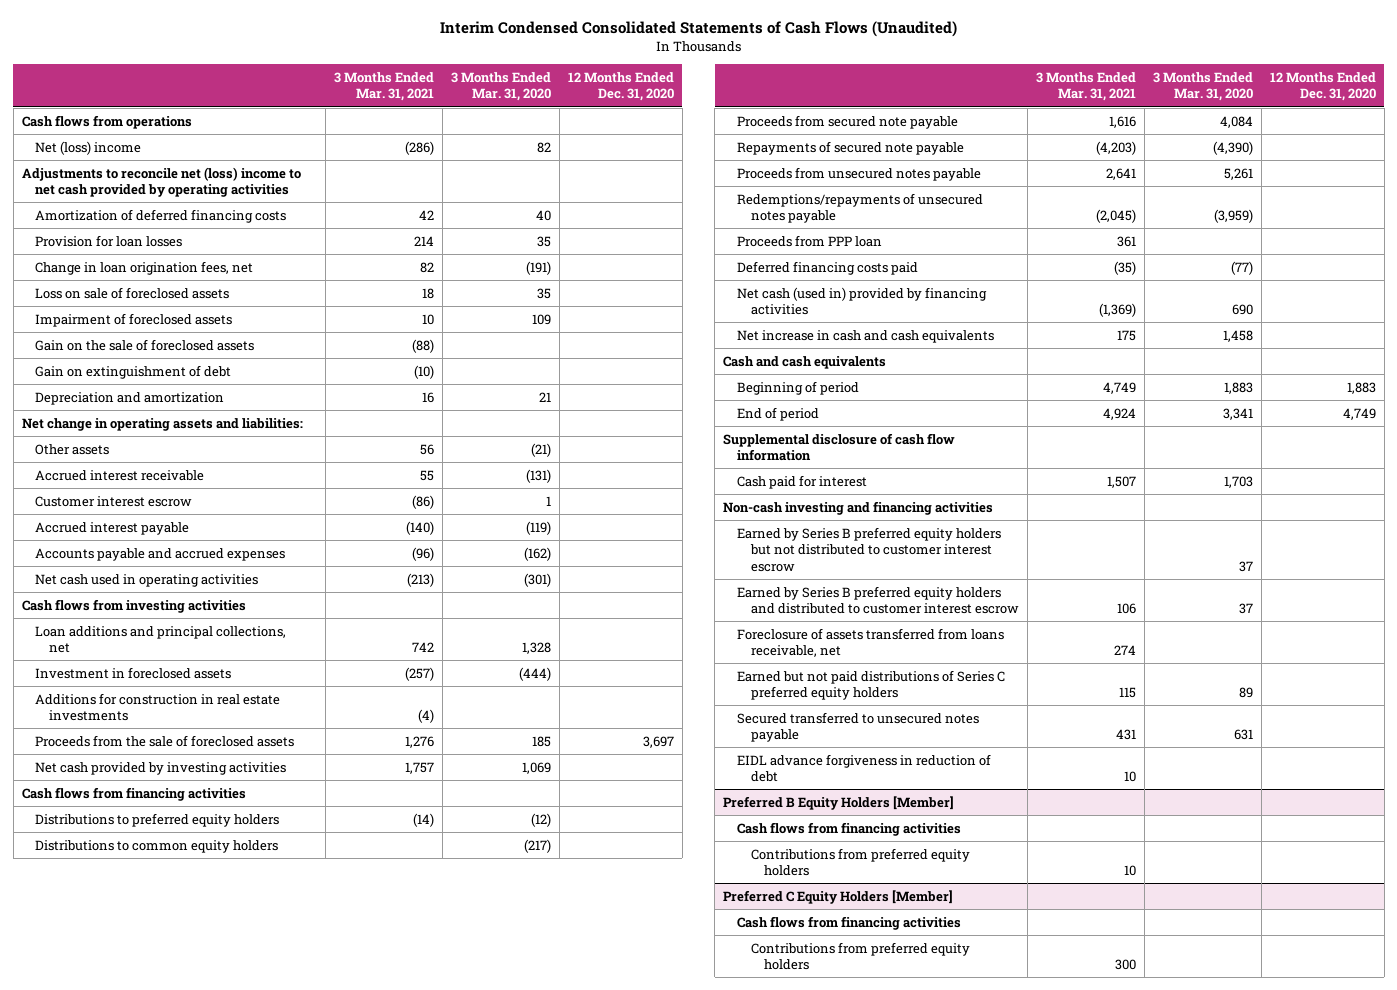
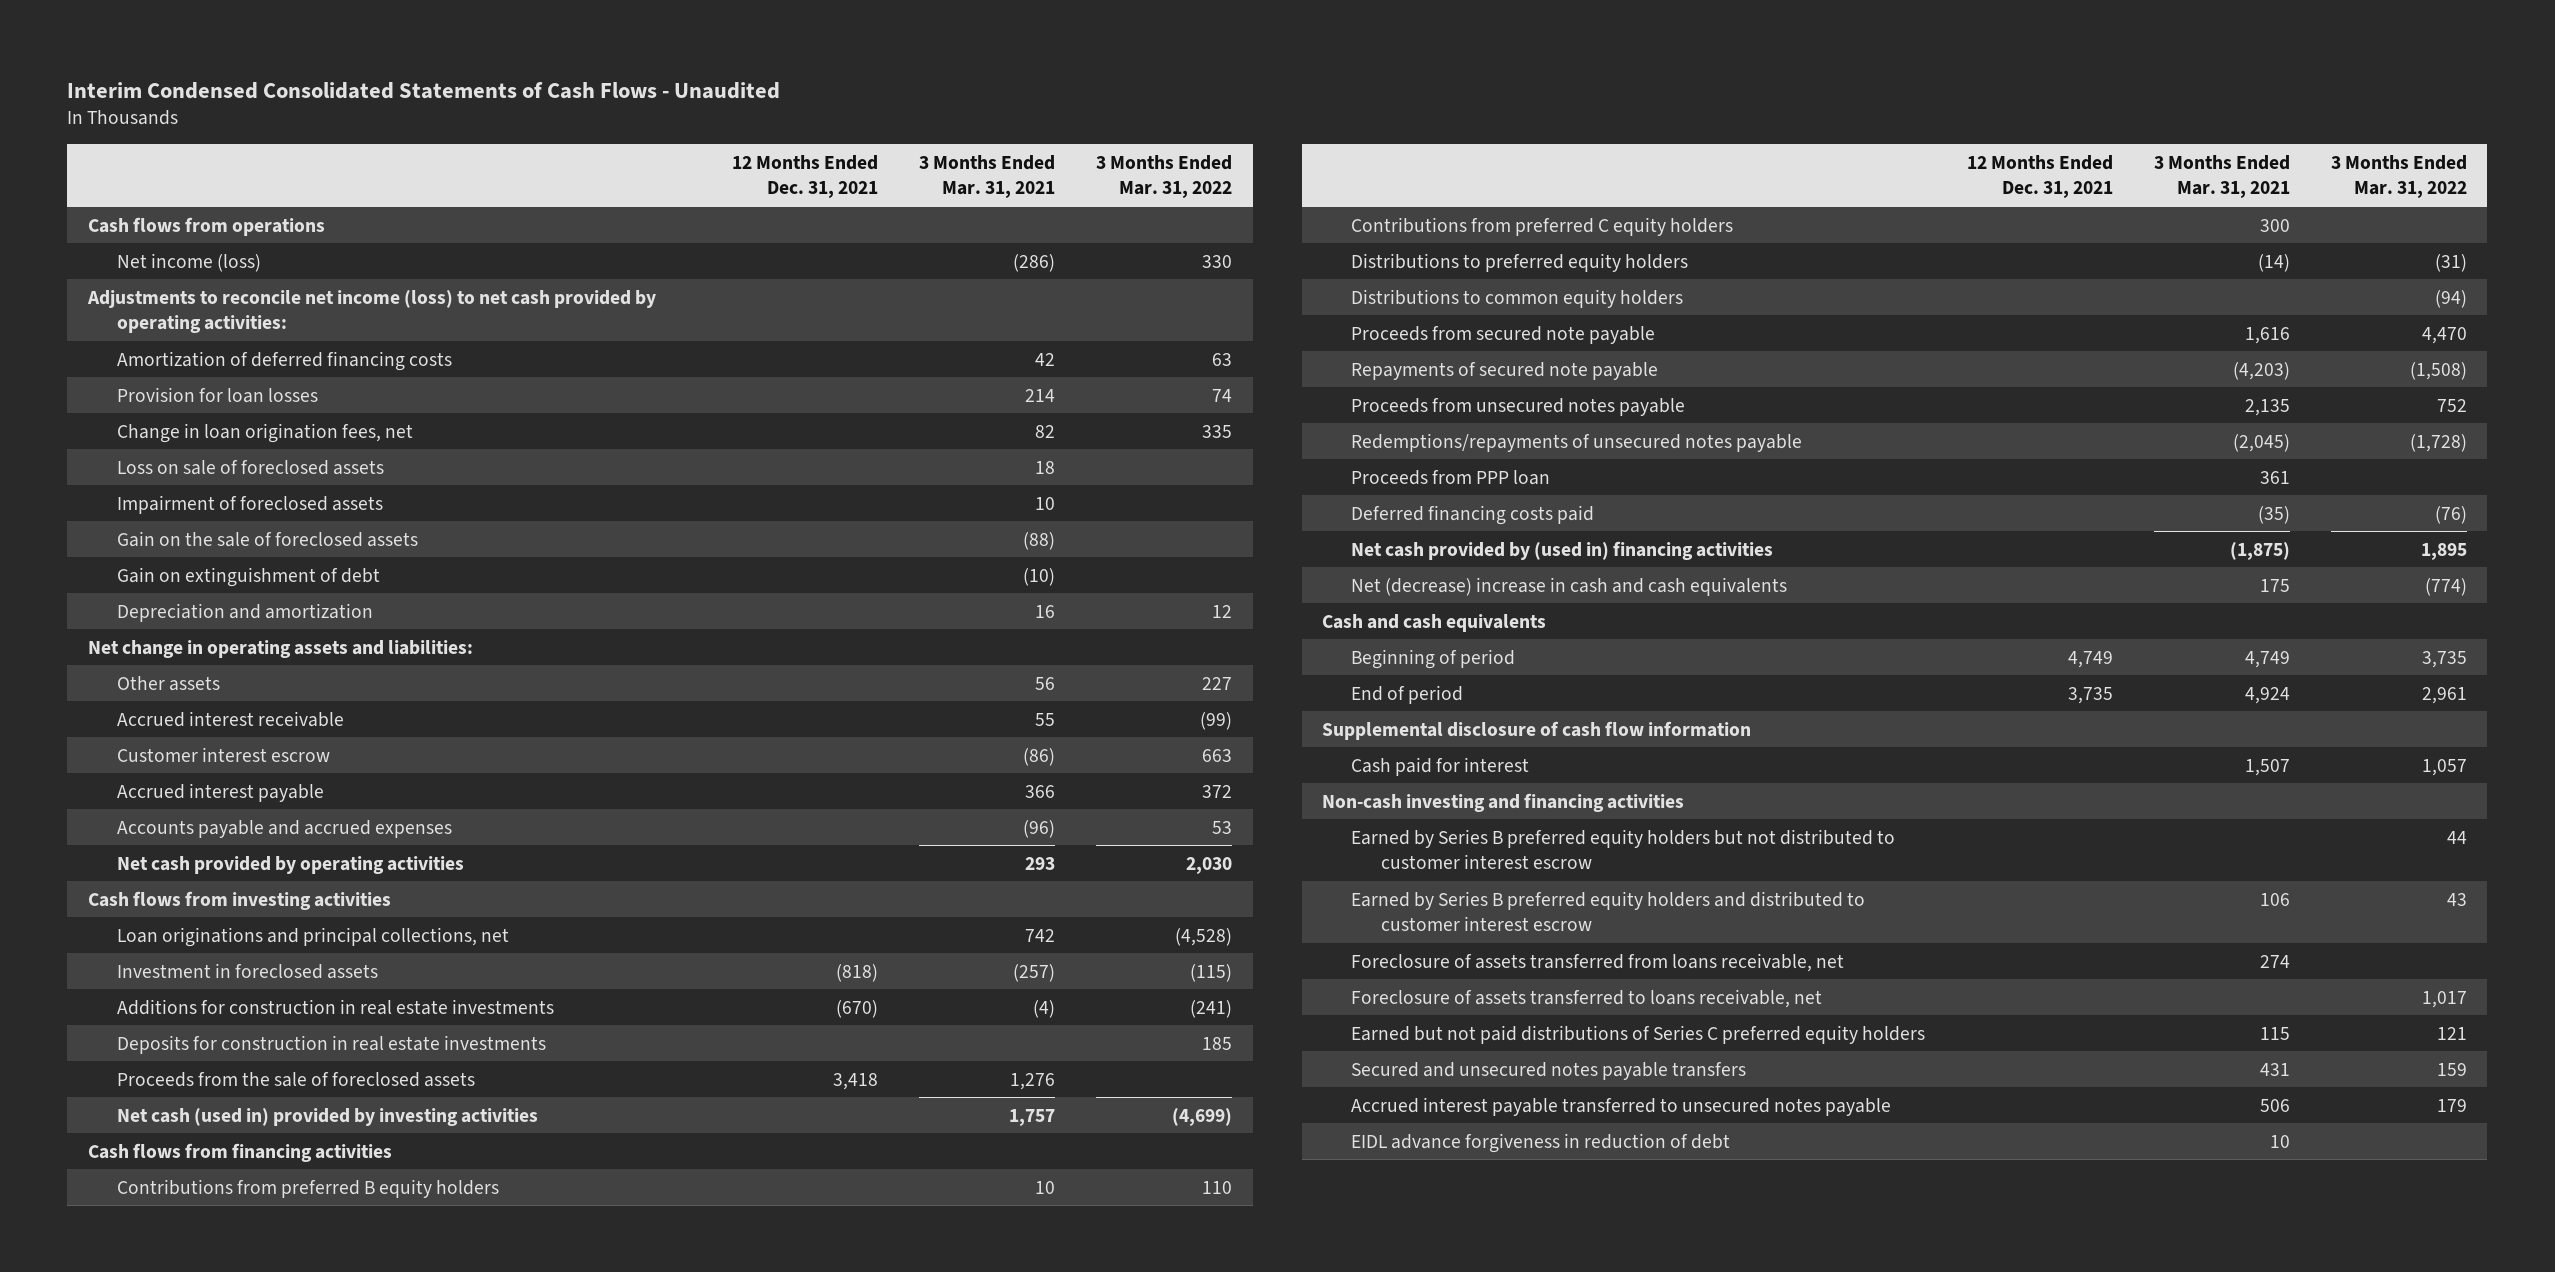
- Interim Condensed Consolidated Statements of Cash Flows (Unaudited)
+ Interim Condensed Consolidated Statements of Cash Flows - Unaudited
- | 3 Months Ended Mar. 31, 2021 | 3 Months Ended Mar. 31, 2020 | 12 Months Ended Dec. 31, 2020
+ | 12 Months Ended Dec. 31, 2021 | 3 Months Ended Mar. 31, 2021 | 3 Months Ended Mar. 31, 2022
- Net (loss) income | (286) | 82 |
- Adjustments to reconcile net (loss) income to net cash provided by operating activities
+ Net income (loss) | | (286) | 330
+ Adjustments to reconcile net income (loss) to net cash provided by operating activities:
- Accrued interest payable | (140) | (119) |
+ Accrued interest payable | | 366 | 372
- Net cash used in operating activities | (213) | (301) |
+ Net cash provided by operating activities | | 293 | 2,030
- Loan additions and principal collections, net | 742 | 1,328 |
+ Loan originations and principal collections, net | | 742 | (4,528)
+ Deposits for construction in real estate investments | | | 185
- Net cash provided by investing activities | 1,757 | 1,069 |
+ Net cash (used in) provided by investing activities | | 1,757 | (4,699)
+ Contributions from preferred B equity holders | | 10 | 110
+ Contributions from preferred C equity holders | | 300 |
- Proceeds from unsecured notes payable | 2,641 | 5,261 |
+ Proceeds from unsecured notes payable | | 2,135 | 752
- Net cash (used in) provided by financing activities | (1,369) | 690 |
- Net increase in cash and cash equivalents | 175 | 1,458 |
+ Net cash provided by (used in) financing activities | | (1,875) | 1,895
+ Net (decrease) increase in cash and cash equivalents | | 175 | (774)
+ Foreclosure of assets transferred to loans receivable, net | | | 1,017
- Secured transferred to unsecured notes payable | 431 | 631 |
+ Secured and unsecured notes payable transfers | | 431 | 159
+ Accrued interest payable transferred to unsecured notes payable | | 506 | 179
- Preferred B Equity Holders [Member]
- Cash flows from financing activities
- Contributions from preferred equity holders | 10 | |
- Preferred C Equity Holders [Member]
- Cash flows from financing activities
- Contributions from preferred equity holders | 300 | |

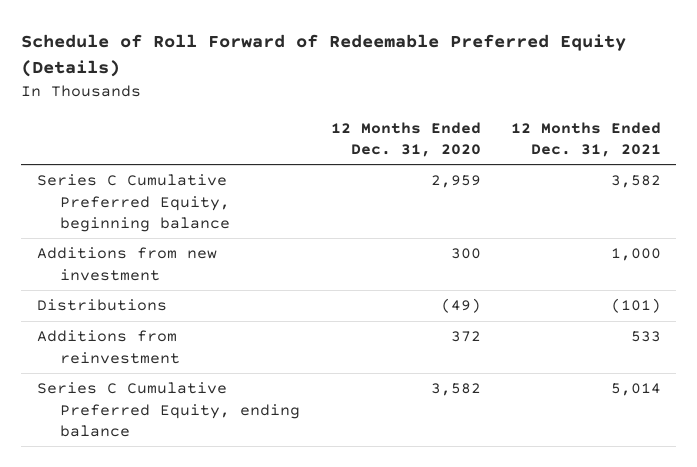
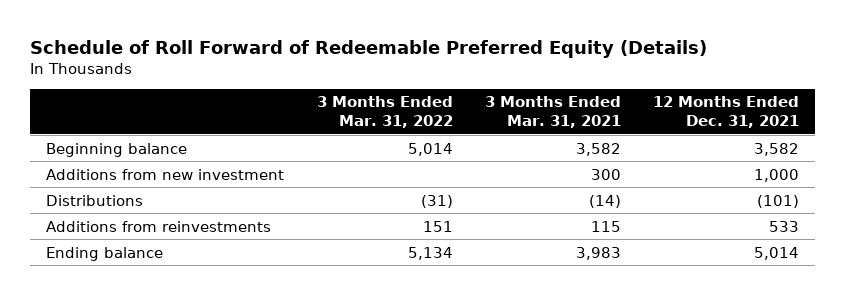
- | 12 Months Ended Dec. 31, 2020 | 12 Months Ended Dec. 31, 2021
+ | 3 Months Ended Mar. 31, 2022 | 3 Months Ended Mar. 31, 2021 | 12 Months Ended Dec. 31, 2021
- Series C Cumulative Preferred Equity, beginning balance | 2,959 | 3,582
+ Beginning balance | 5,014 | 3,582 | 3,582
- Additions from reinvestment | 372 | 533
- Series C Cumulative Preferred Equity, ending balance | 3,582 | 5,014
+ Additions from reinvestments | 151 | 115 | 533
+ Ending balance | 5,134 | 3,983 | 5,014

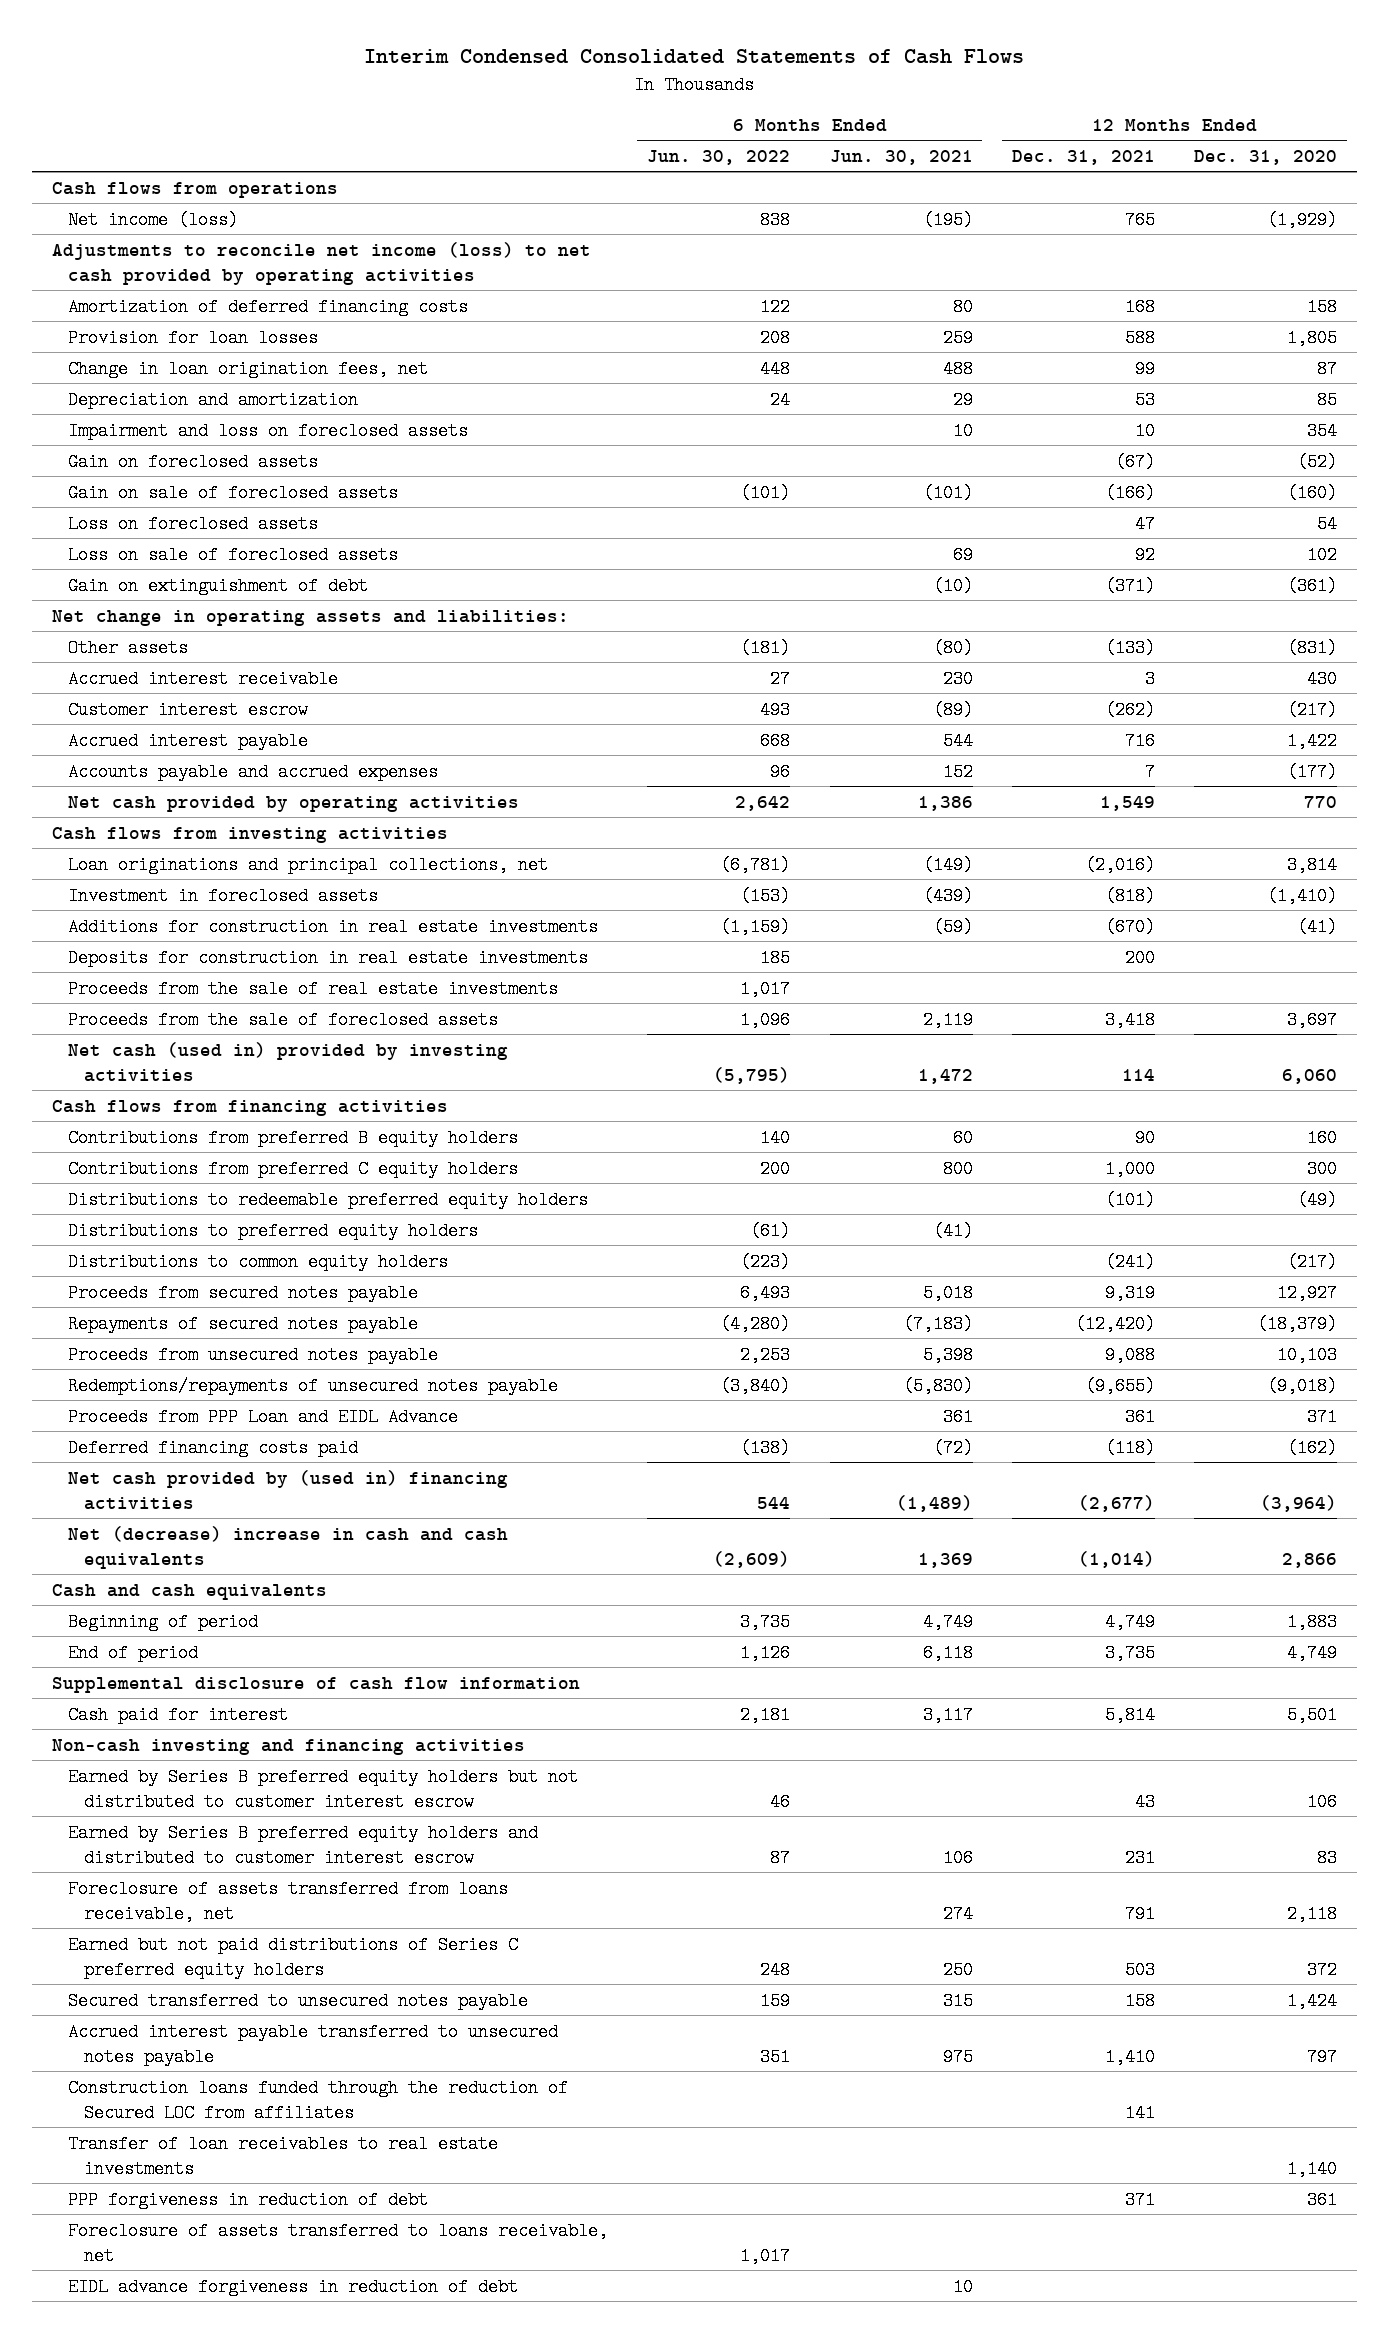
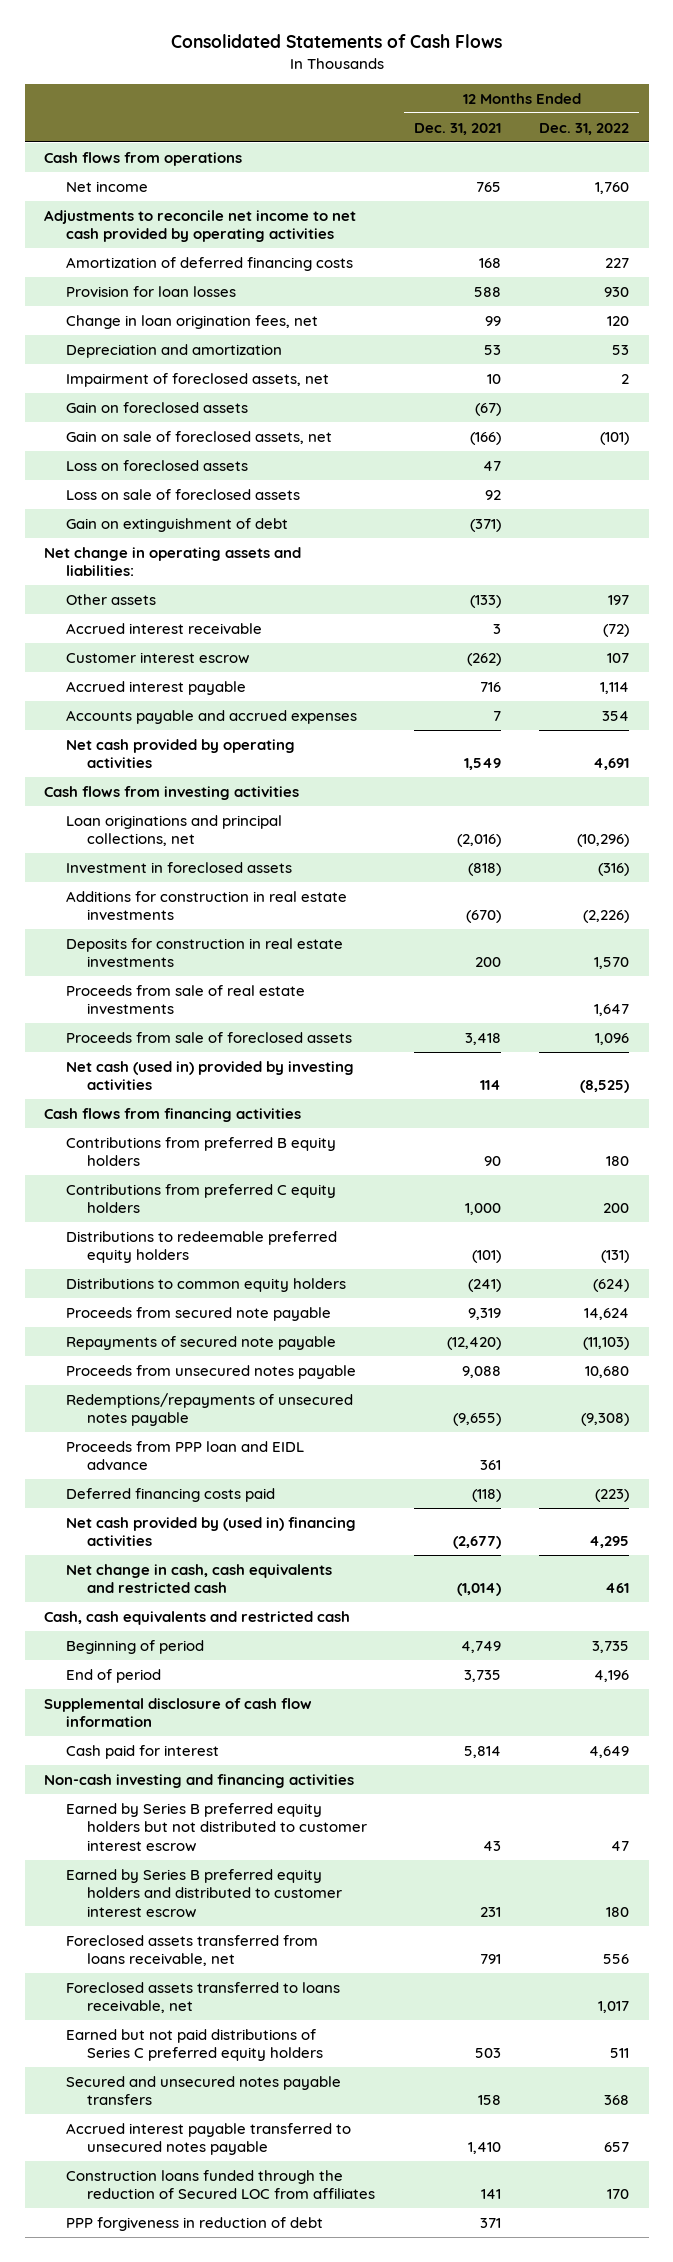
- Interim Condensed Consolidated Statements of Cash Flows
+ Consolidated Statements of Cash Flows
- | 6 Months Ended Jun. 30, 2022 | 6 Months Ended Jun. 30, 2021 | 12 Months Ended Dec. 31, 2021 | 12 Months Ended Dec. 31, 2020
+ | 12 Months Ended Dec. 31, 2021 | 12 Months Ended Dec. 31, 2022
- Net income (loss) | 838 | (195) | 765 | (1,929)
- Adjustments to reconcile net income (loss) to net cash provided by operating activities
+ Net income | 765 | 1,760
+ Adjustments to reconcile net income to net cash provided by operating activities
- Impairment and loss on foreclosed assets | | 10 | 10 | 354
+ Impairment of foreclosed assets, net | 10 | 2
- Gain on sale of foreclosed assets | (101) | (101) | (166) | (160)
+ Gain on sale of foreclosed assets, net | (166) | (101)
- Proceeds from the sale of real estate investments | 1,017 | | |
- Proceeds from the sale of foreclosed assets | 1,096 | 2,119 | 3,418 | 3,697
+ Proceeds from sale of real estate investments | | 1,647
+ Proceeds from sale of foreclosed assets | 3,418 | 1,096
- Distributions to preferred equity holders | (61) | (41) | |
- Proceeds from secured notes payable | 6,493 | 5,018 | 9,319 | 12,927
- Repayments of secured notes payable | (4,280) | (7,183) | (12,420) | (18,379)
+ Proceeds from secured note payable | 9,319 | 14,624
+ Repayments of secured note payable | (12,420) | (11,103)
- Proceeds from PPP Loan and EIDL Advance | | 361 | 361 | 371
+ Proceeds from PPP loan and EIDL advance | 361 |
- Net (decrease) increase in cash and cash equivalents | (2,609) | 1,369 | (1,014) | 2,866
- Cash and cash equivalents
+ Net change in cash, cash equivalents and restricted cash | (1,014) | 461
+ Cash, cash equivalents and restricted cash
- Foreclosure of assets transferred from loans receivable, net | | 274 | 791 | 2,118
+ Foreclosed assets transferred from loans receivable, net | 791 | 556
+ Foreclosed assets transferred to loans receivable, net | | 1,017
- Secured transferred to unsecured notes payable | 159 | 315 | 158 | 1,424
+ Secured and unsecured notes payable transfers | 158 | 368
- Transfer of loan receivables to real estate investments | | | | 1,140
- Foreclosure of assets transferred to loans receivable, net | 1,017 | | |
- EIDL advance forgiveness in reduction of debt | | 10 | |

